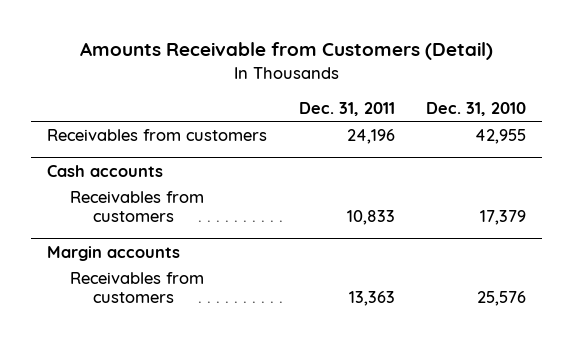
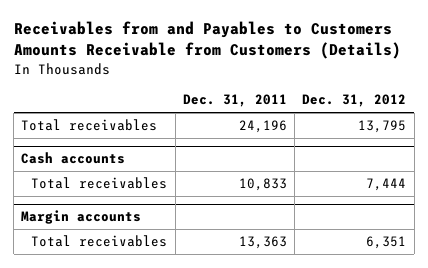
- Amounts Receivable from Customers (Detail)
+ Receivables from and Payables to Customers Amounts Receivable from Customers (Details)
- | Dec. 31, 2011 | Dec. 31, 2010
+ | Dec. 31, 2011 | Dec. 31, 2012
- Receivables from customers | 24,196 | 42,955
+ Total receivables | 24,196 | 13,795
@ Cash accounts
- Receivables from customers | 10,833 | 17,379
+ Total receivables | 10,833 | 7,444
@ Margin accounts
- Receivables from customers | 13,363 | 25,576
+ Total receivables | 13,363 | 6,351

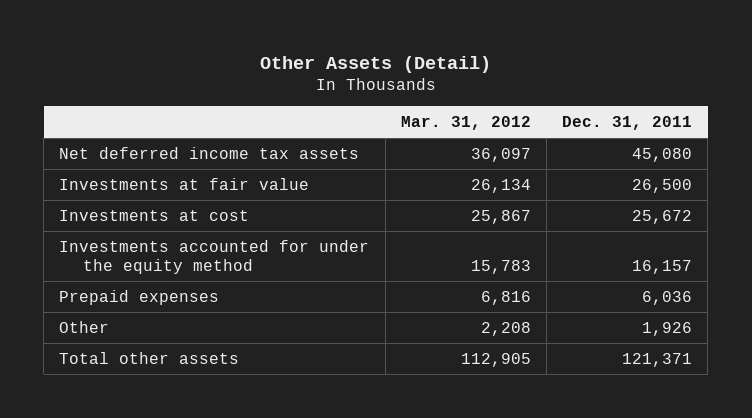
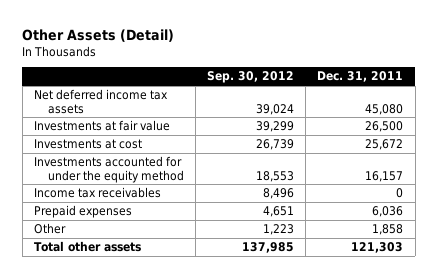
- | Mar. 31, 2012 | Dec. 31, 2011
+ | Sep. 30, 2012 | Dec. 31, 2011
+ Income tax receivables | 8,496 | 0
- Other | 2,208 | 1,926
- Total other assets | 112,905 | 121,371
+ Other | 1,223 | 1,858
+ Total other assets | 137,985 | 121,303

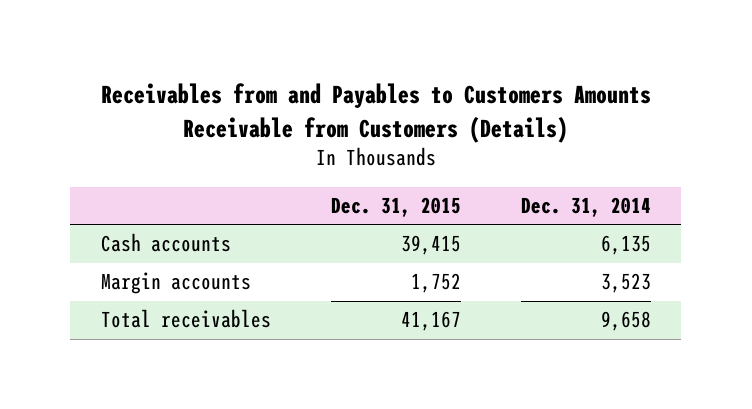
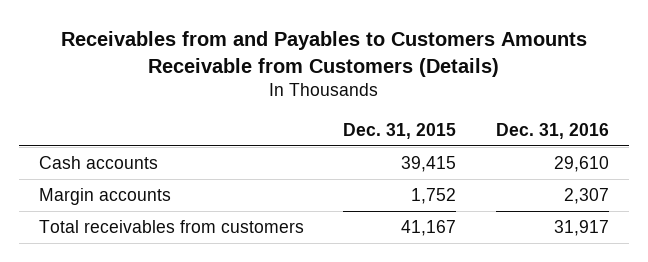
- | Dec. 31, 2015 | Dec. 31, 2014
+ | Dec. 31, 2015 | Dec. 31, 2016
- Total receivables | 41,167 | 9,658
+ Total receivables from customers | 41,167 | 31,917

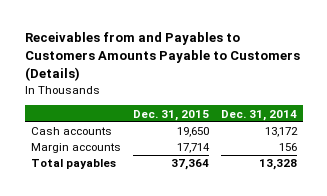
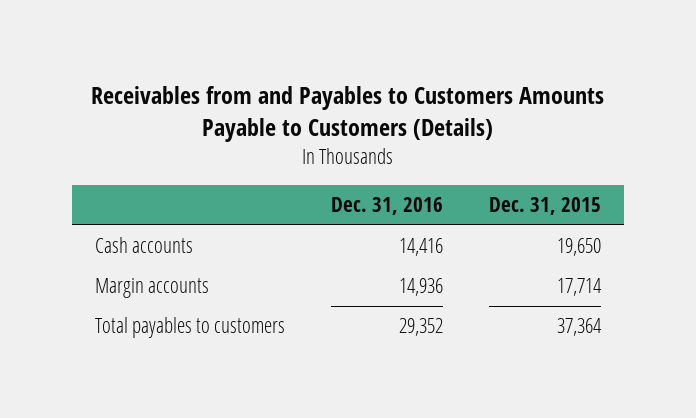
- | Dec. 31, 2015 | Dec. 31, 2014
+ | Dec. 31, 2016 | Dec. 31, 2015
- Total payables | 37,364 | 13,328
+ Total payables to customers | 29,352 | 37,364

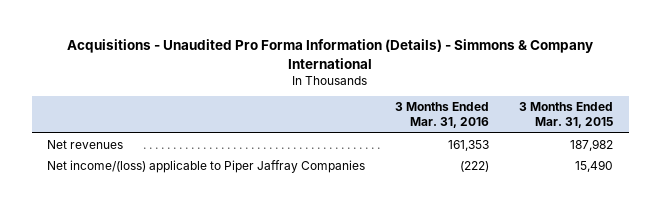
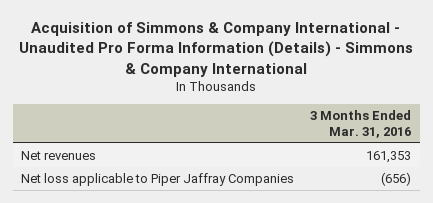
- Acquisitions - Unaudited Pro Forma Information (Details) - Simmons & Company International
+ Acquisition of Simmons & Company International - Unaudited Pro Forma Information (Details) - Simmons & Company International
- | 3 Months Ended Mar. 31, 2016 | 3 Months Ended Mar. 31, 2015
+ | 3 Months Ended Mar. 31, 2016
- Net income/(loss) applicable to Piper Jaffray Companies | (222) | 15,490
+ Net loss applicable to Piper Jaffray Companies | (656)

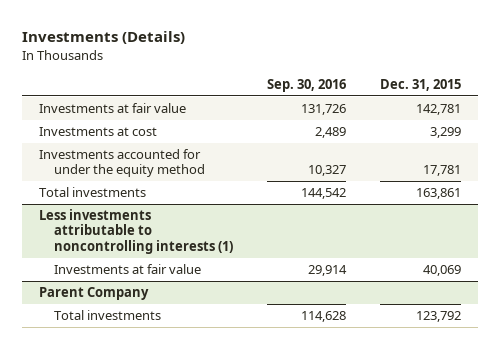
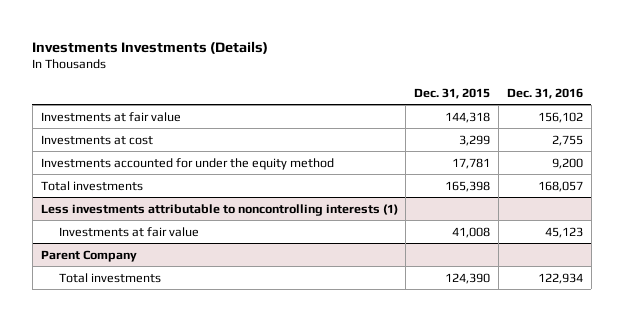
- Investments (Details)
+ Investments Investments (Details)
- | Sep. 30, 2016 | Dec. 31, 2015
+ | Dec. 31, 2015 | Dec. 31, 2016
- Investments at fair value | 131,726 | 142,781
+ Investments at fair value | 144,318 | 156,102
- Total investments | 144,542 | 163,861
+ Total investments | 165,398 | 168,057
@ Less investments attributable to noncontrolling interests (1)
- Investments at fair value | 29,914 | 40,069
+ Investments at fair value | 41,008 | 45,123
@ Parent Company
- Total investments | 114,628 | 123,792
+ Total investments | 124,390 | 122,934

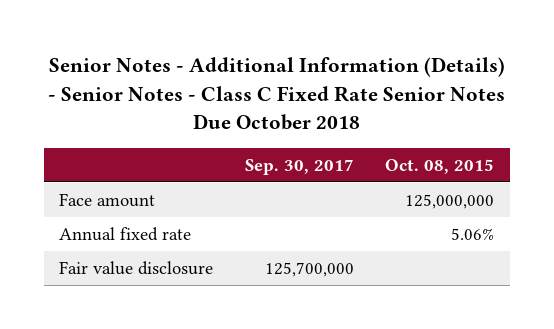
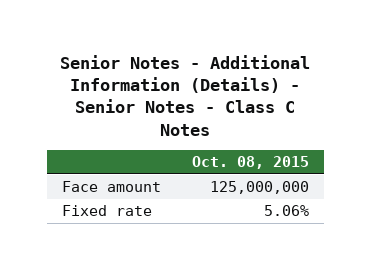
- Senior Notes - Additional Information (Details) - Senior Notes - Class C Fixed Rate Senior Notes Due October 2018
+ Senior Notes - Additional Information (Details) - Senior Notes - Class C Notes
- | Sep. 30, 2017 | Oct. 08, 2015
+ | Oct. 08, 2015
- Annual fixed rate | | 5.06%
- Fair value disclosure | 125,700,000 |
+ Fixed rate | 5.06%

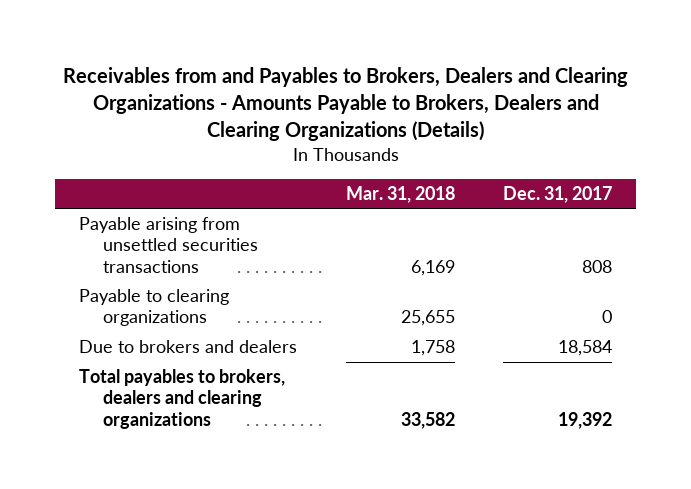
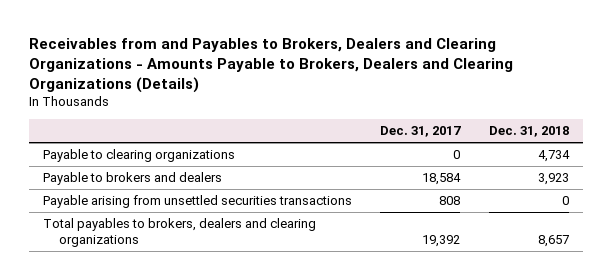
- | Mar. 31, 2018 | Dec. 31, 2017
+ | Dec. 31, 2017 | Dec. 31, 2018
- Due to brokers and dealers | 1,758 | 18,584
+ Payable to brokers and dealers | 18,584 | 3,923
moved down: Payable arising from unsettled securities transactions | 808 | 0

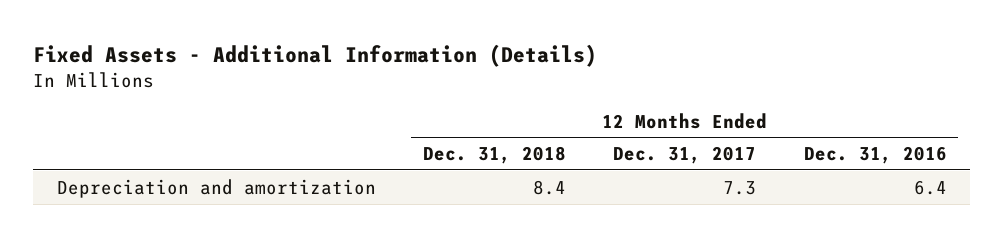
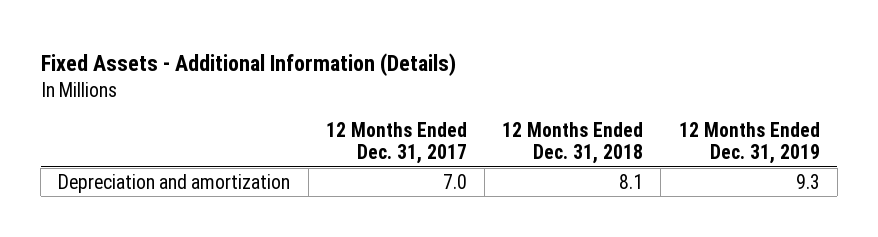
- | 12 Months Ended Dec. 31, 2018 | 12 Months Ended Dec. 31, 2017 | 12 Months Ended Dec. 31, 2016
+ | 12 Months Ended Dec. 31, 2017 | 12 Months Ended Dec. 31, 2018 | 12 Months Ended Dec. 31, 2019
- Depreciation and amortization | 8.4 | 7.3 | 6.4
+ Depreciation and amortization | 7.0 | 8.1 | 9.3

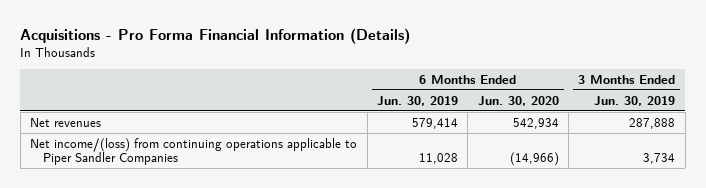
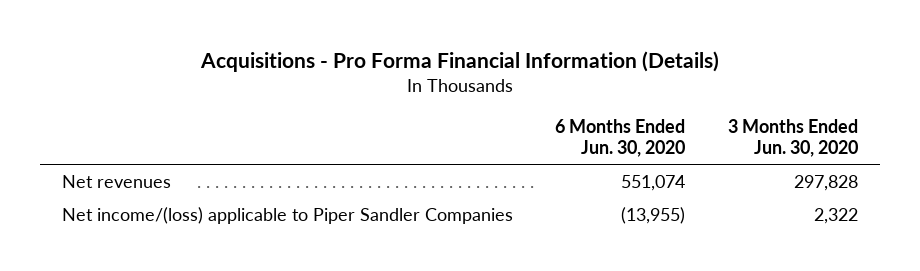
- | 6 Months Ended Jun. 30, 2019 | 6 Months Ended Jun. 30, 2020 | 3 Months Ended Jun. 30, 2019
+ | 6 Months Ended Jun. 30, 2020 | 3 Months Ended Jun. 30, 2020
- Net revenues | 579,414 | 542,934 | 287,888
- Net income/(loss) from continuing operations applicable to Piper Sandler Companies | 11,028 | (14,966) | 3,734
+ Net revenues | 551,074 | 297,828
+ Net income/(loss) applicable to Piper Sandler Companies | (13,955) | 2,322

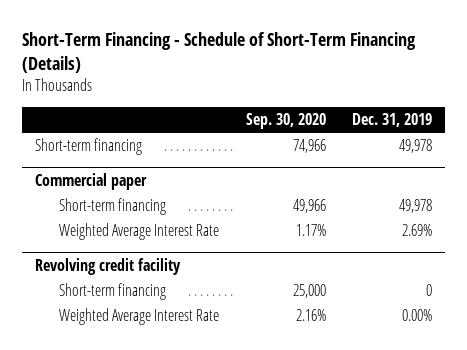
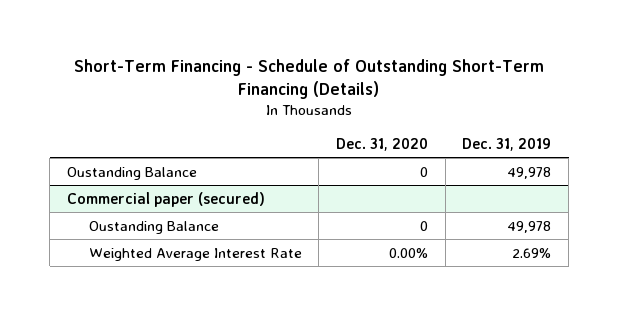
- Short-Term Financing - Schedule of Short-Term Financing (Details)
+ Short-Term Financing - Schedule of Outstanding Short-Term Financing (Details)
- | Sep. 30, 2020 | Dec. 31, 2019
+ | Dec. 31, 2020 | Dec. 31, 2019
- Short-term financing | 74,966 | 49,978
- Commercial paper
- Short-term financing | 49,966 | 49,978
+ Oustanding Balance | 0 | 49,978
+ Commercial paper (secured)
+ Oustanding Balance | 0 | 49,978
- Revolving credit facility
- Short-term financing | 25,000 | 0
- Weighted Average Interest Rate | 2.16% | 0.00%

